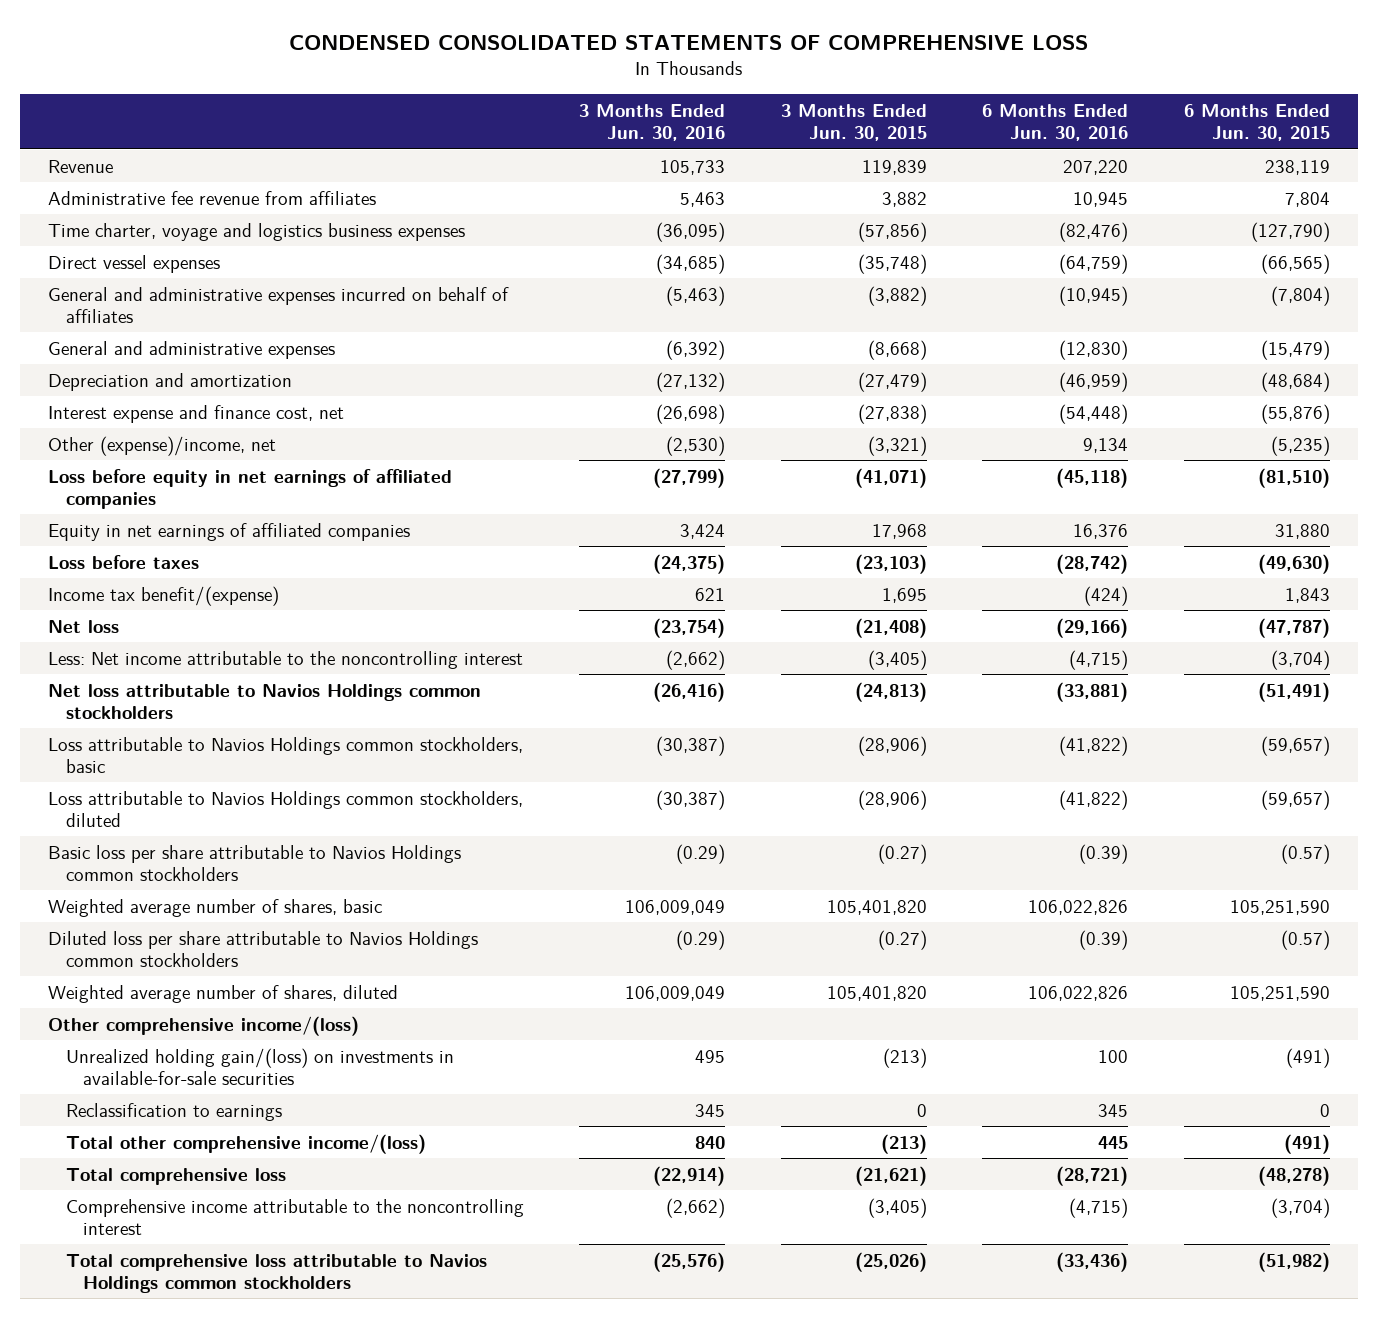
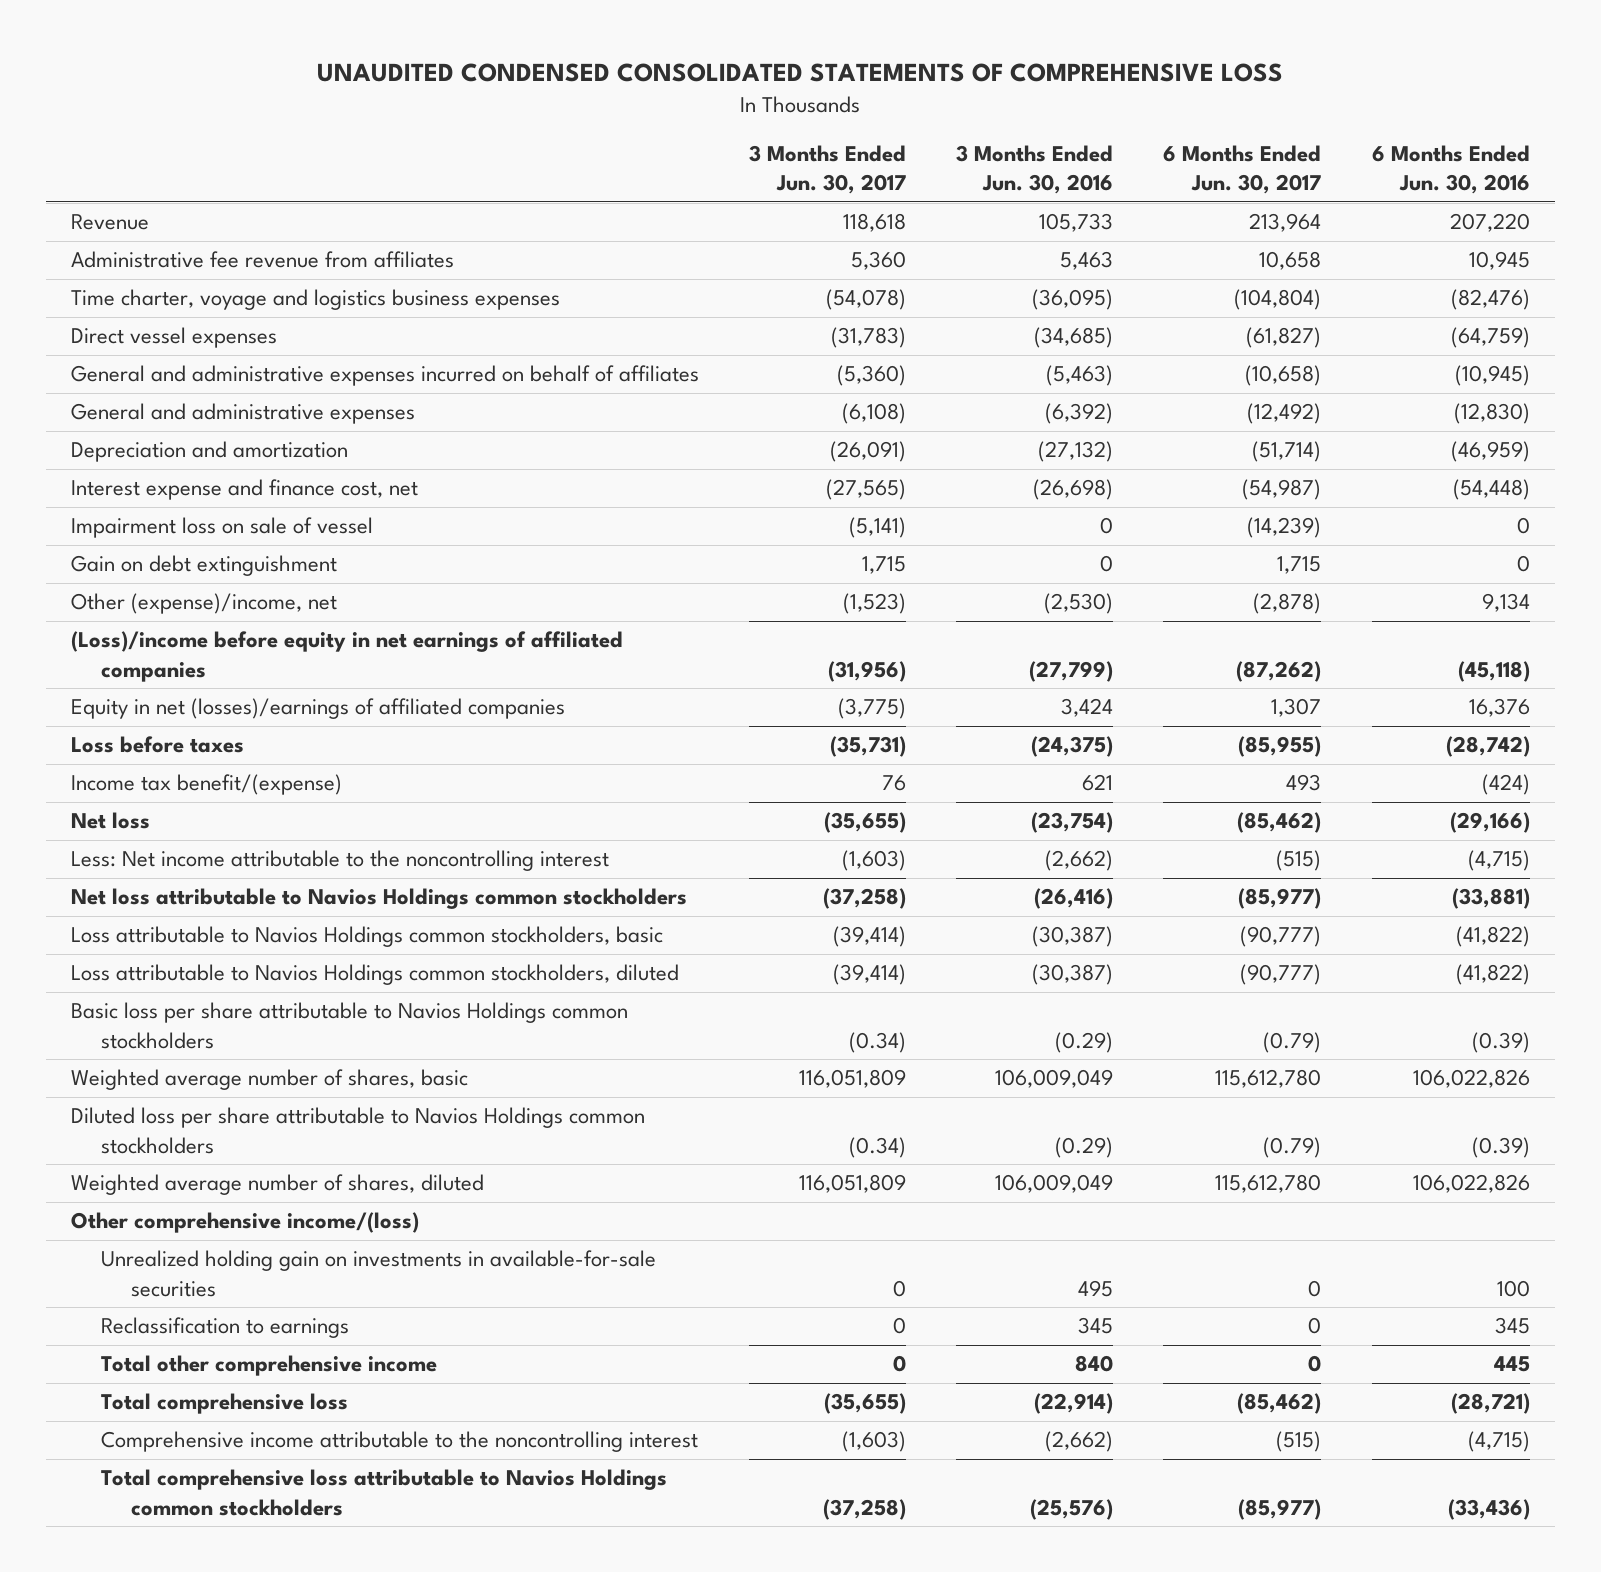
- CONDENSED CONSOLIDATED STATEMENTS OF COMPREHENSIVE LOSS
+ UNAUDITED CONDENSED CONSOLIDATED STATEMENTS OF COMPREHENSIVE LOSS
- | 3 Months Ended Jun. 30, 2016 | 3 Months Ended Jun. 30, 2015 | 6 Months Ended Jun. 30, 2016 | 6 Months Ended Jun. 30, 2015
+ | 3 Months Ended Jun. 30, 2017 | 3 Months Ended Jun. 30, 2016 | 6 Months Ended Jun. 30, 2017 | 6 Months Ended Jun. 30, 2016
+ Impairment loss on sale of vessel | (5,141) | 0 | (14,239) | 0
+ Gain on debt extinguishment | 1,715 | 0 | 1,715 | 0
- Loss before equity in net earnings of affiliated companies | (27,799) | (41,071) | (45,118) | (81,510)
- Equity in net earnings of affiliated companies | 3,424 | 17,968 | 16,376 | 31,880
+ (Loss)/income before equity in net earnings of affiliated companies | (31,956) | (27,799) | (87,262) | (45,118)
+ Equity in net (losses)/earnings of affiliated companies | (3,775) | 3,424 | 1,307 | 16,376
- Unrealized holding gain/(loss) on investments in available-for-sale securities | 495 | (213) | 100 | (491)
+ Unrealized holding gain on investments in available-for-sale securities | 0 | 495 | 0 | 100
- Total other comprehensive income/(loss) | 840 | (213) | 445 | (491)
+ Total other comprehensive income | 0 | 840 | 0 | 445

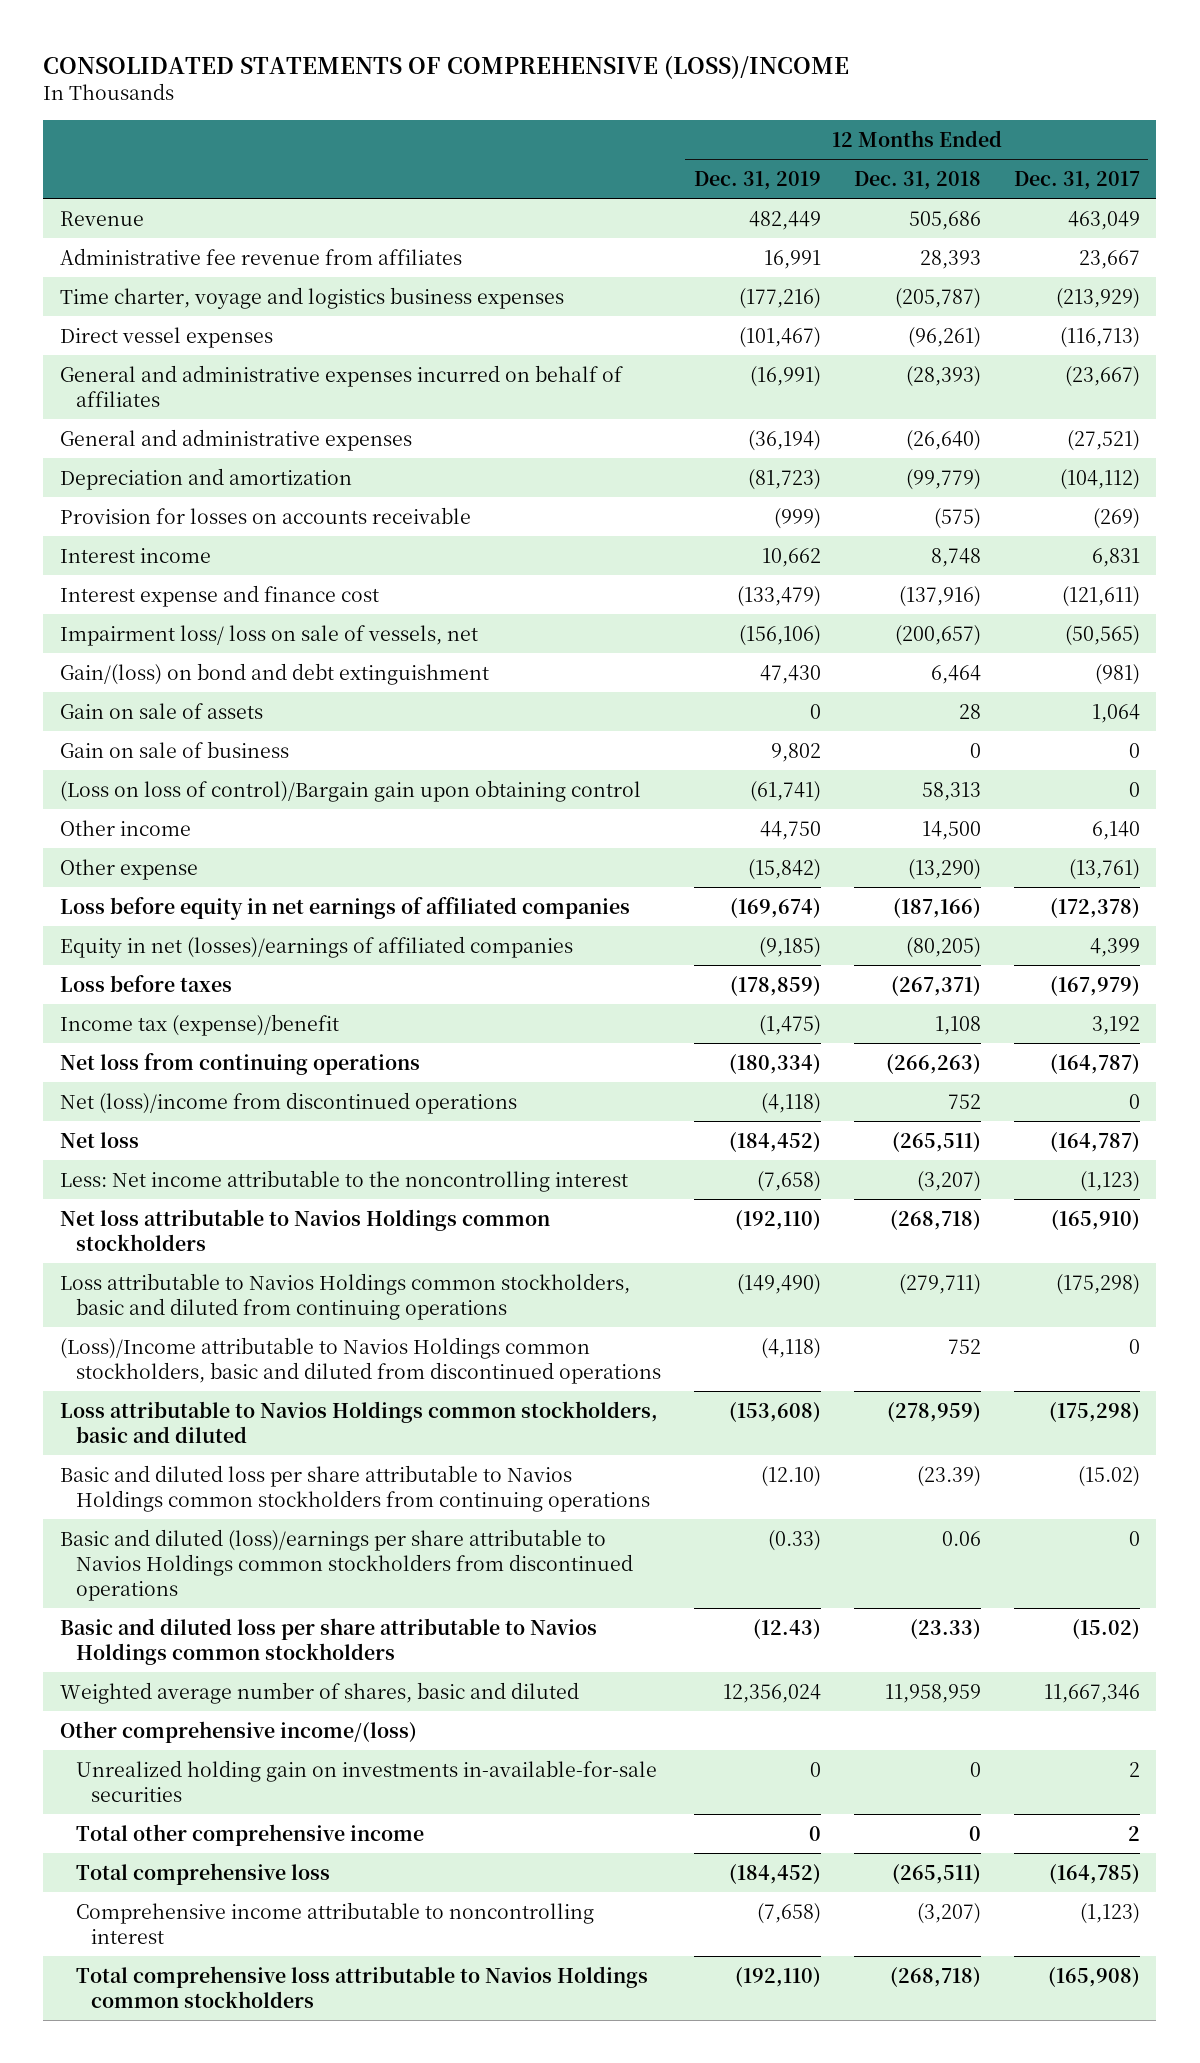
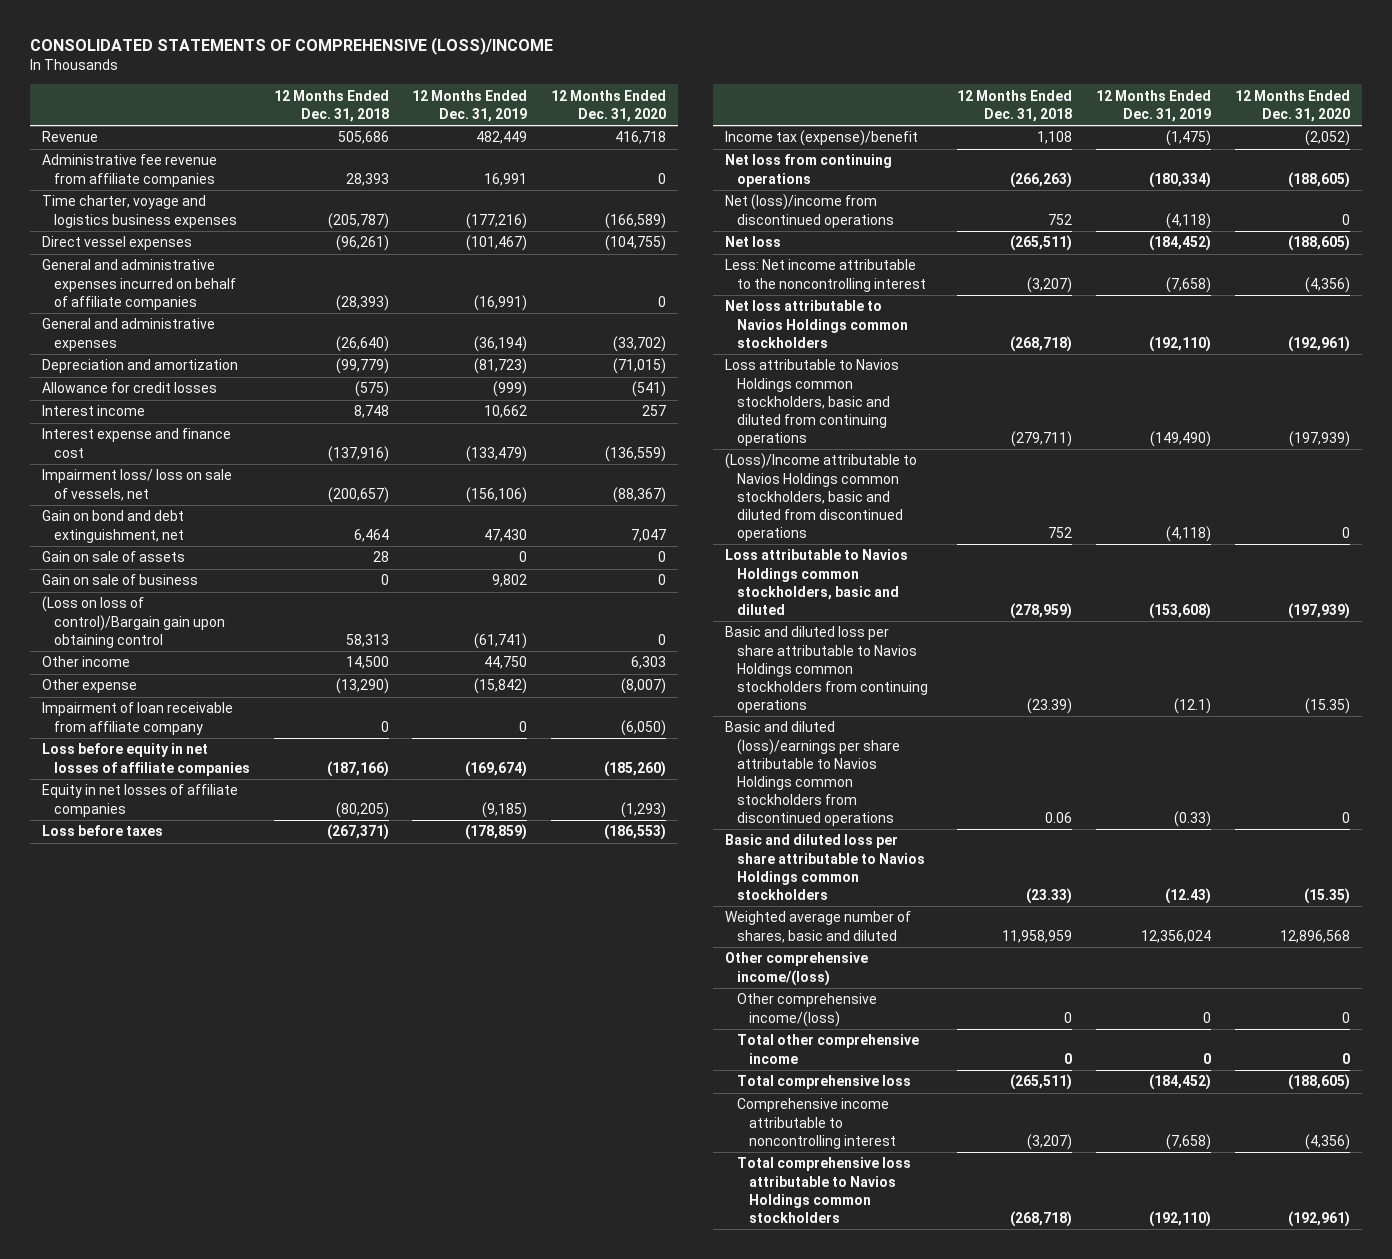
- | 12 Months Ended Dec. 31, 2019 | 12 Months Ended Dec. 31, 2018 | 12 Months Ended Dec. 31, 2017
+ | 12 Months Ended Dec. 31, 2018 | 12 Months Ended Dec. 31, 2019 | 12 Months Ended Dec. 31, 2020
- Administrative fee revenue from affiliates | 16,991 | 28,393 | 23,667
+ Administrative fee revenue from affiliate companies | 28,393 | 16,991 | 0
- General and administrative expenses incurred on behalf of affiliates | (16,991) | (28,393) | (23,667)
+ General and administrative expenses incurred on behalf of affiliate companies | (28,393) | (16,991) | 0
- Provision for losses on accounts receivable | (999) | (575) | (269)
+ Allowance for credit losses | (575) | (999) | (541)
- Gain/(loss) on bond and debt extinguishment | 47,430 | 6,464 | (981)
+ Gain on bond and debt extinguishment, net | 6,464 | 47,430 | 7,047
- Loss before equity in net earnings of affiliated companies | (169,674) | (187,166) | (172,378)
- Equity in net (losses)/earnings of affiliated companies | (9,185) | (80,205) | 4,399
+ Impairment of loan receivable from affiliate company | 0 | 0 | (6,050)
+ Loss before equity in net losses of affiliate companies | (187,166) | (169,674) | (185,260)
+ Equity in net losses of affiliate companies | (80,205) | (9,185) | (1,293)
- Basic and diluted loss per share attributable to Navios Holdings common stockholders from continuing operations | (12.10) | (23.39) | (15.02)
+ Basic and diluted loss per share attributable to Navios Holdings common stockholders from continuing operations | (23.39) | (12.1) | (15.35)
- Unrealized holding gain on investments in-available-for-sale securities | 0 | 0 | 2
+ Other comprehensive income/(loss) | 0 | 0 | 0

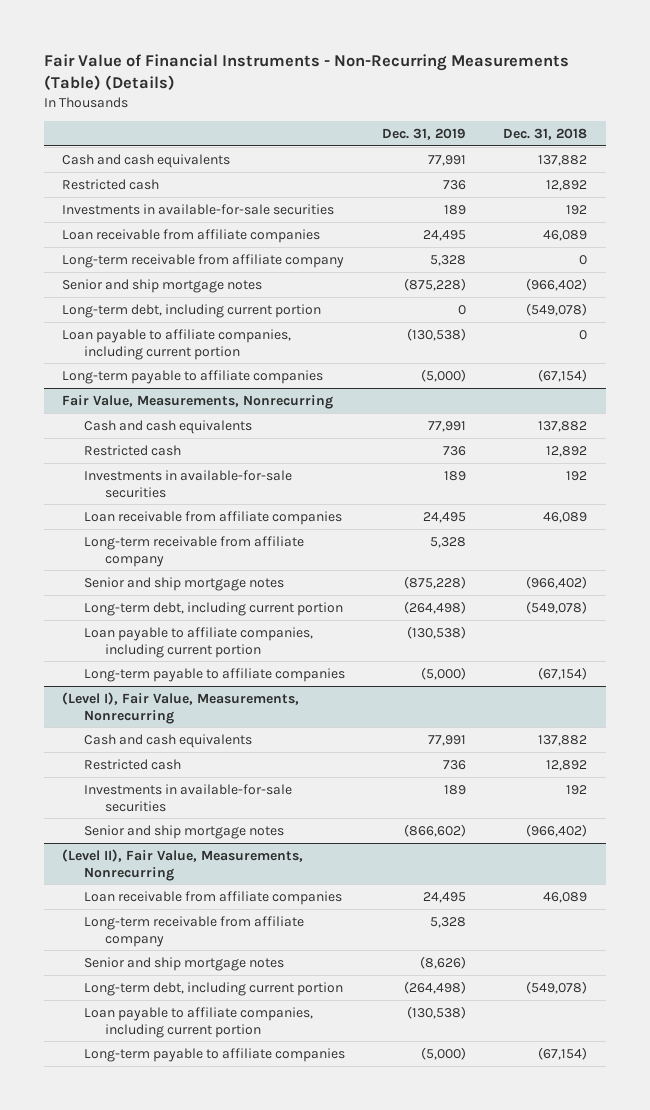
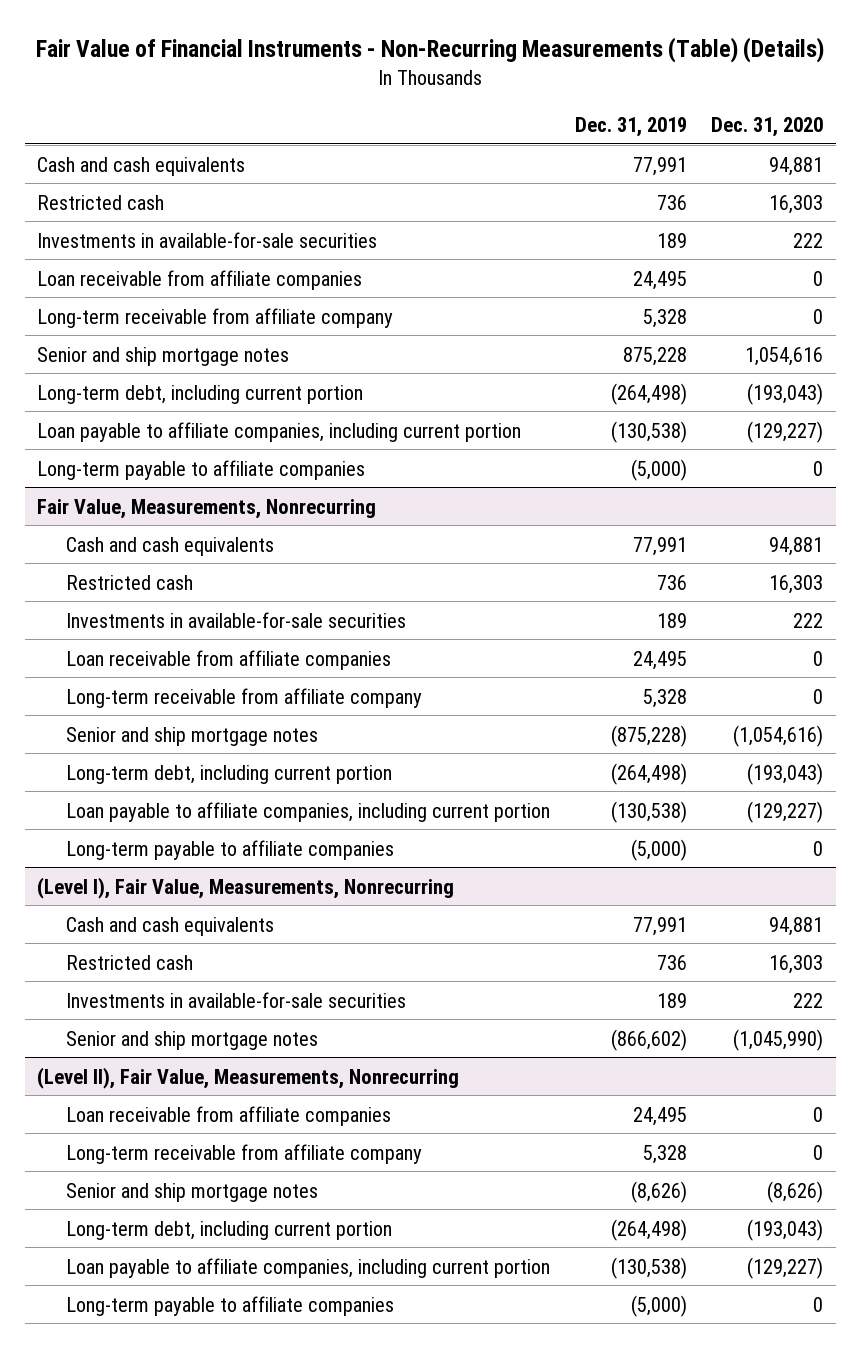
- | Dec. 31, 2019 | Dec. 31, 2018
+ | Dec. 31, 2019 | Dec. 31, 2020
- Senior and ship mortgage notes | (875,228) | (966,402)
- Long-term debt, including current portion | 0 | (549,078)
+ Senior and ship mortgage notes | 875,228 | 1,054,616
+ Long-term debt, including current portion | (264,498) | (193,043)

